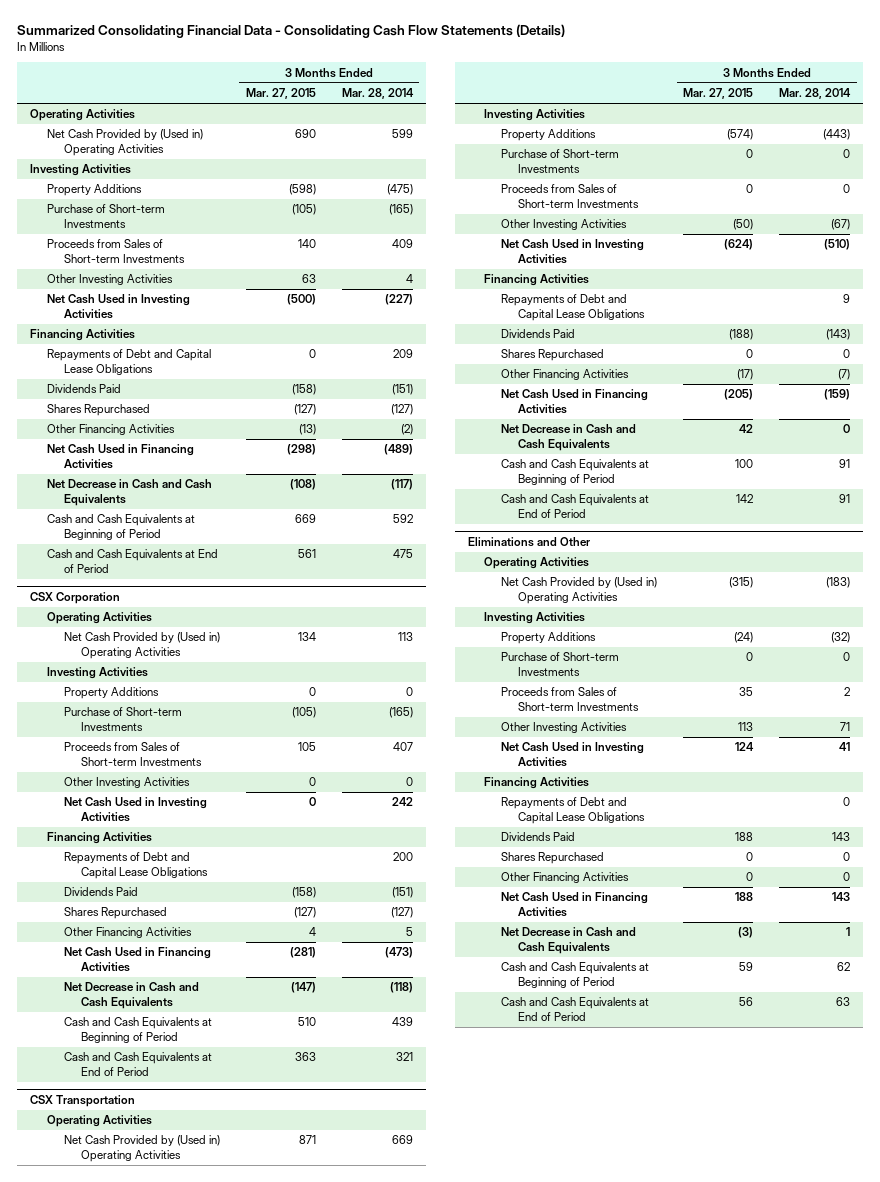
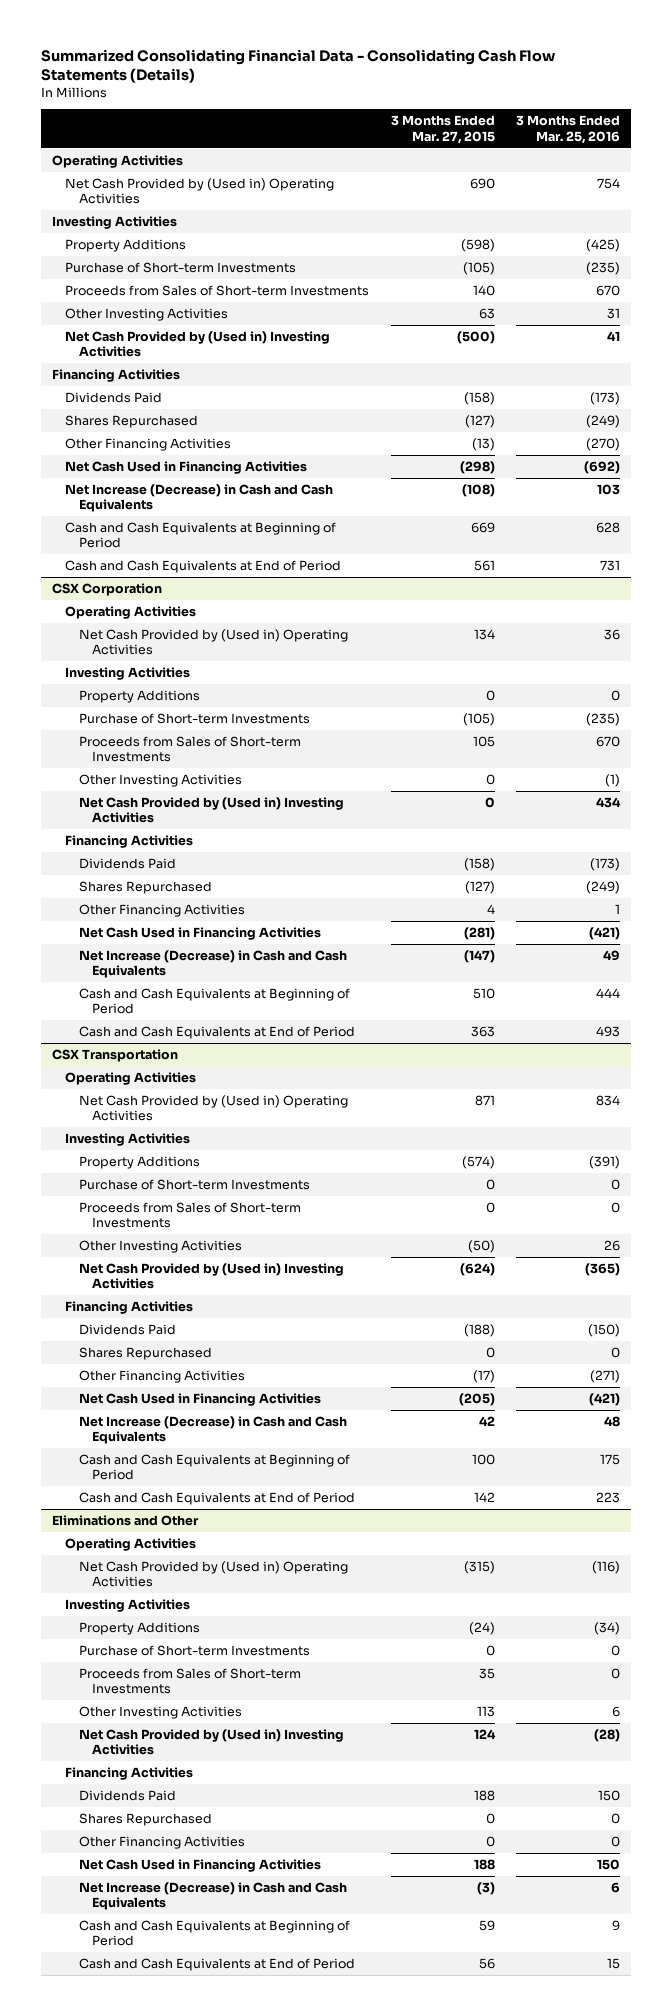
- | 3 Months Ended Mar. 27, 2015 | 3 Months Ended Mar. 28, 2014
+ | 3 Months Ended Mar. 27, 2015 | 3 Months Ended Mar. 25, 2016
- Net Cash Used in Investing Activities | (500) | (227)
+ Net Cash Provided by (Used in) Investing Activities | (500) | 41
- Repayments of Debt and Capital Lease Obligations | 0 | 209
- Net Decrease in Cash and Cash Equivalents | (108) | (117)
+ Net Increase (Decrease) in Cash and Cash Equivalents | (108) | 103
@ CSX Corporation
- Net Cash Used in Investing Activities | 0 | 242
+ Net Cash Provided by (Used in) Investing Activities | 0 | 434
- Repayments of Debt and Capital Lease Obligations | | 200
- Net Decrease in Cash and Cash Equivalents | (147) | (118)
+ Net Increase (Decrease) in Cash and Cash Equivalents | (147) | 49
@ CSX Transportation
- Net Cash Used in Investing Activities | (624) | (510)
+ Net Cash Provided by (Used in) Investing Activities | (624) | (365)
- Repayments of Debt and Capital Lease Obligations | | 9
- Net Decrease in Cash and Cash Equivalents | 42 | 0
+ Net Increase (Decrease) in Cash and Cash Equivalents | 42 | 48
@ Eliminations and Other
- Net Cash Used in Investing Activities | 124 | 41
+ Net Cash Provided by (Used in) Investing Activities | 124 | (28)
- Repayments of Debt and Capital Lease Obligations | | 0
- Net Decrease in Cash and Cash Equivalents | (3) | 1
+ Net Increase (Decrease) in Cash and Cash Equivalents | (3) | 6

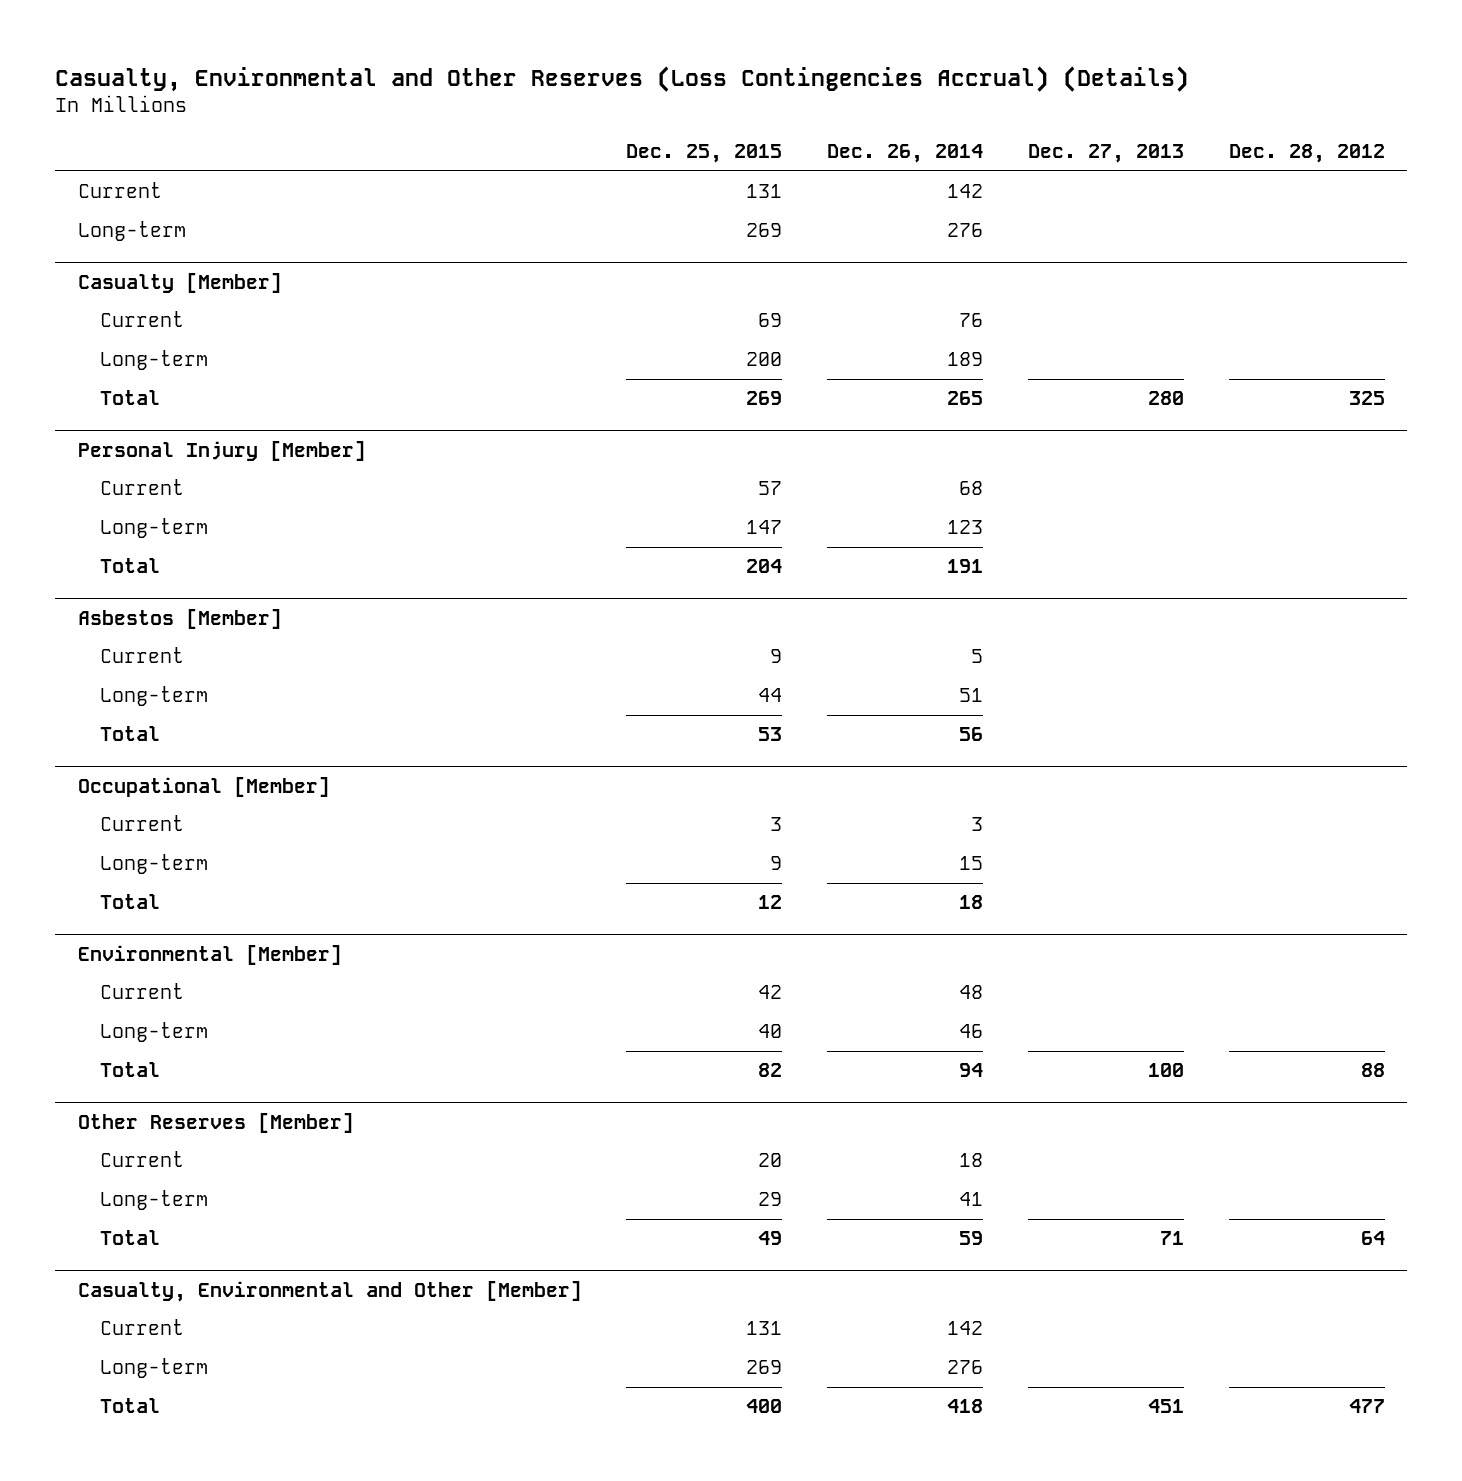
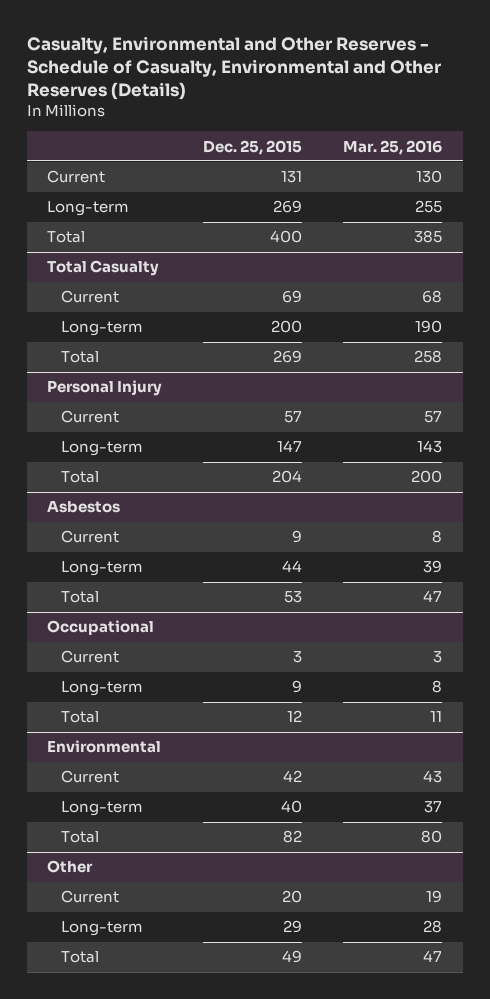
- Casualty, Environmental and Other Reserves (Loss Contingencies Accrual) (Details)
+ Casualty, Environmental and Other Reserves - Schedule of Casualty, Environmental and Other Reserves (Details)
- | Dec. 25, 2015 | Dec. 26, 2014 | Dec. 27, 2013 | Dec. 28, 2012
+ | Dec. 25, 2015 | Mar. 25, 2016
- Casualty [Member]
+ Total | 400 | 385
+ Total Casualty
- Personal Injury [Member]
+ Personal Injury
- Asbestos [Member]
+ Asbestos
- Occupational [Member]
+ Occupational
- Environmental [Member]
+ Environmental
- Other Reserves [Member]
+ Other
- Casualty, Environmental and Other [Member]
- Current | 131 | 142 | |
- Long-term | 269 | 276 | |
- Total | 400 | 418 | 451 | 477

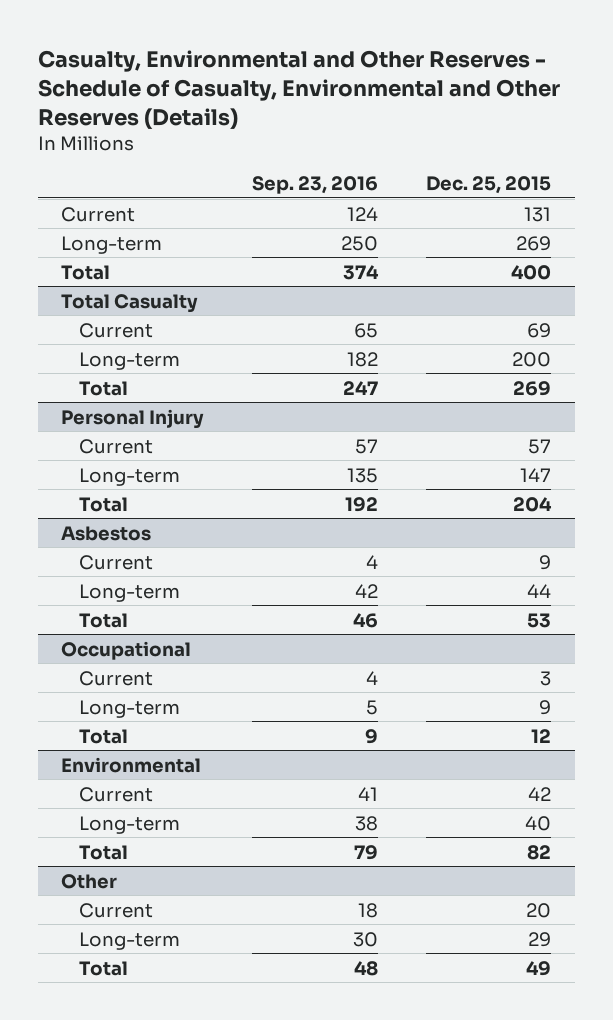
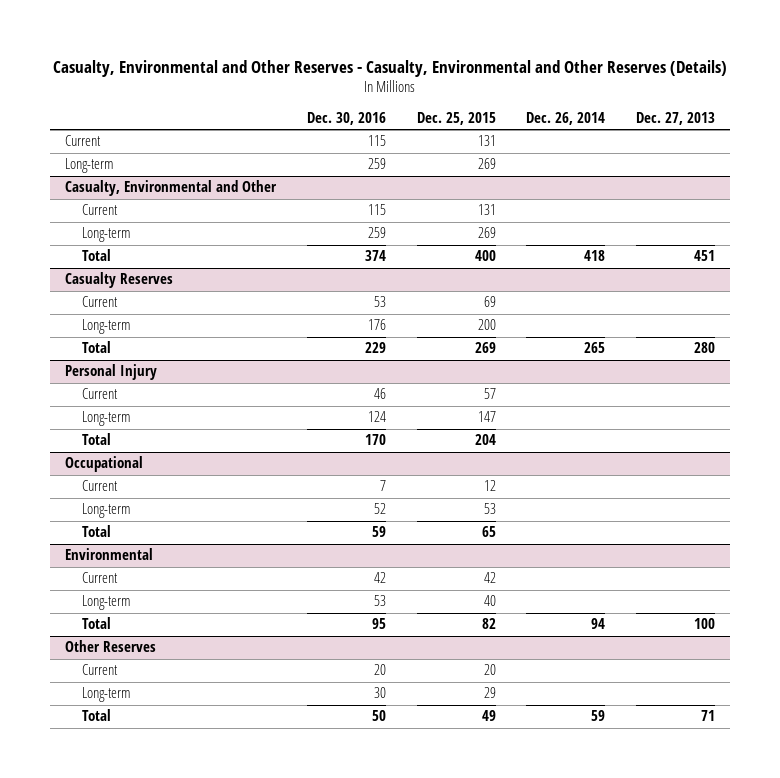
- Casualty, Environmental and Other Reserves - Schedule of Casualty, Environmental and Other Reserves (Details)
+ Casualty, Environmental and Other Reserves - Casualty, Environmental and Other Reserves (Details)
- | Sep. 23, 2016 | Dec. 25, 2015
+ | Dec. 30, 2016 | Dec. 25, 2015 | Dec. 26, 2014 | Dec. 27, 2013
+ Casualty, Environmental and Other
+ Current | 115 | 131 | |
+ Long-term | 259 | 269 | |
- Total Casualty
+ Casualty Reserves
- Asbestos
- Current | 4 | 9
- Long-term | 42 | 44
- Total | 46 | 53
@ Occupational
- Current | 4 | 3
- Long-term | 5 | 9
- Total | 9 | 12
+ Current | 7 | 12 | |
+ Long-term | 52 | 53 | |
+ Total | 59 | 65 | |
- Other
+ Other Reserves

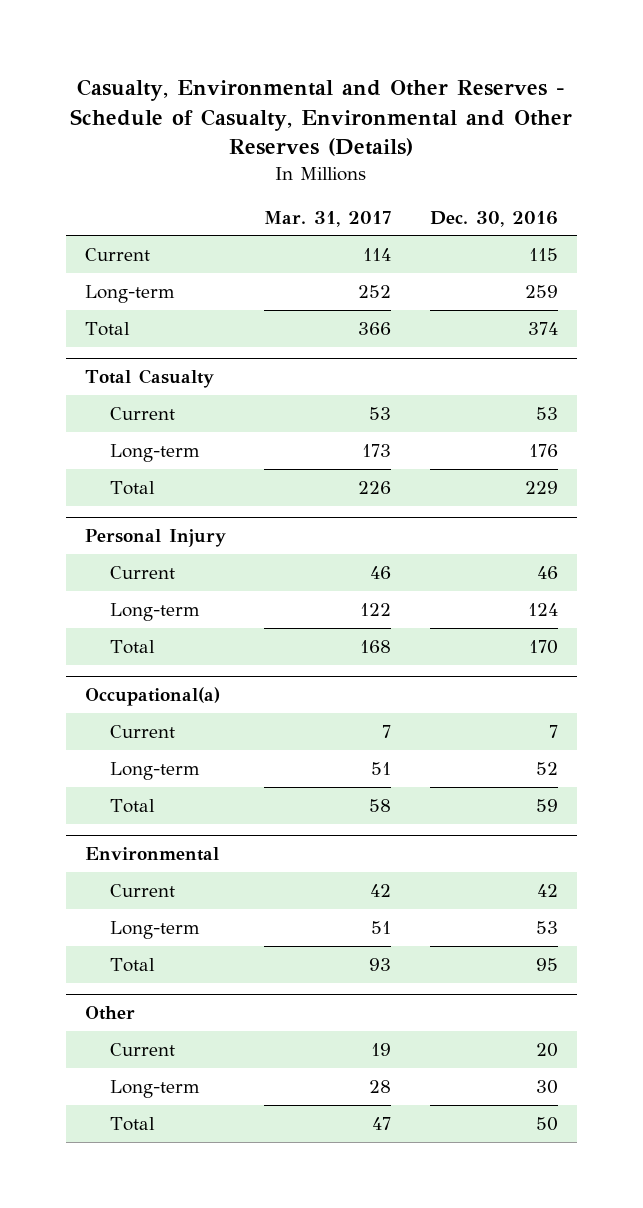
- Casualty, Environmental and Other Reserves - Casualty, Environmental and Other Reserves (Details)
+ Casualty, Environmental and Other Reserves - Schedule of Casualty, Environmental and Other Reserves (Details)
- | Dec. 30, 2016 | Dec. 25, 2015 | Dec. 26, 2014 | Dec. 27, 2013
+ | Mar. 31, 2017 | Dec. 30, 2016
- Casualty, Environmental and Other
- Current | 115 | 131 | |
- Long-term | 259 | 269 | |
- Casualty Reserves
+ Total Casualty
- Occupational
+ Occupational(a)
- Other Reserves
+ Other

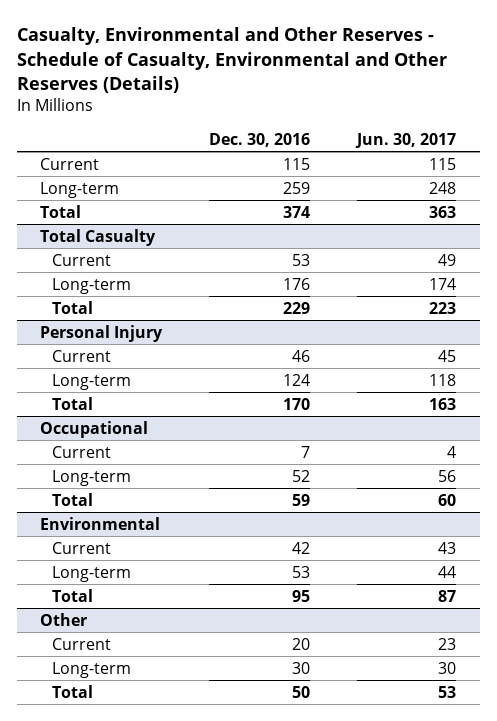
- | Mar. 31, 2017 | Dec. 30, 2016
+ | Dec. 30, 2016 | Jun. 30, 2017
- Occupational(a)
+ Occupational

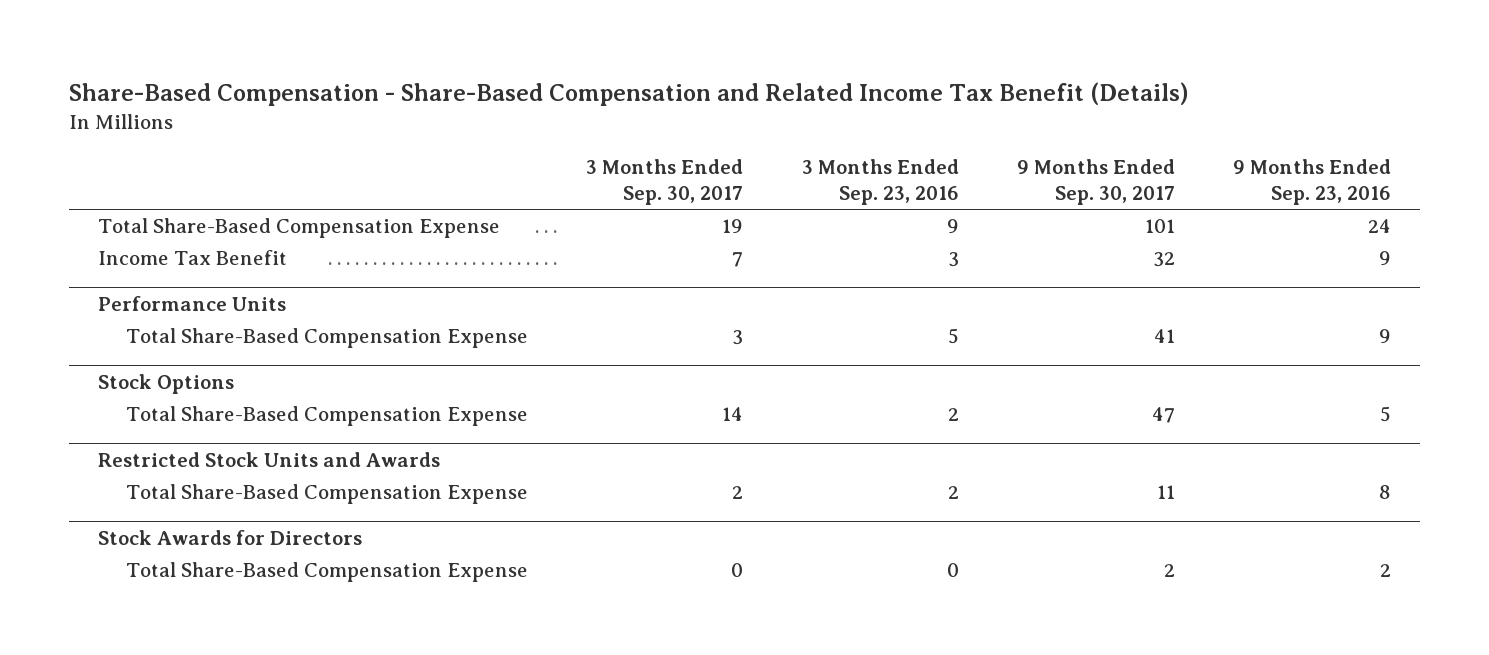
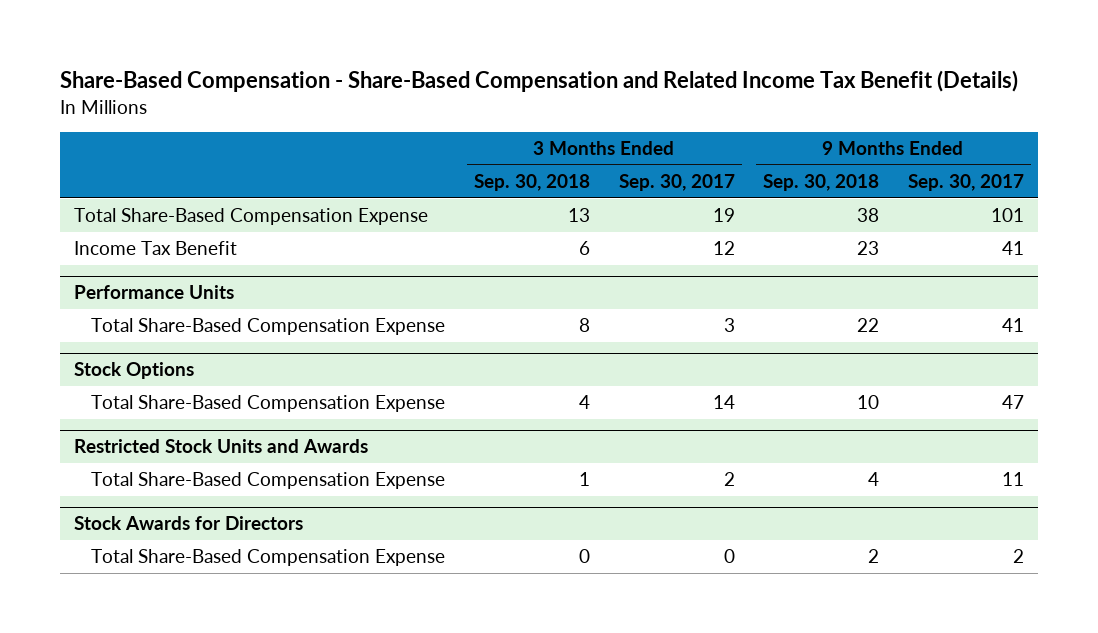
- | 3 Months Ended Sep. 30, 2017 | 3 Months Ended Sep. 23, 2016 | 9 Months Ended Sep. 30, 2017 | 9 Months Ended Sep. 23, 2016
+ | 3 Months Ended Sep. 30, 2018 | 3 Months Ended Sep. 30, 2017 | 9 Months Ended Sep. 30, 2018 | 9 Months Ended Sep. 30, 2017
- Income Tax Benefit | 7 | 3 | 32 | 9
+ Income Tax Benefit | 6 | 12 | 23 | 41

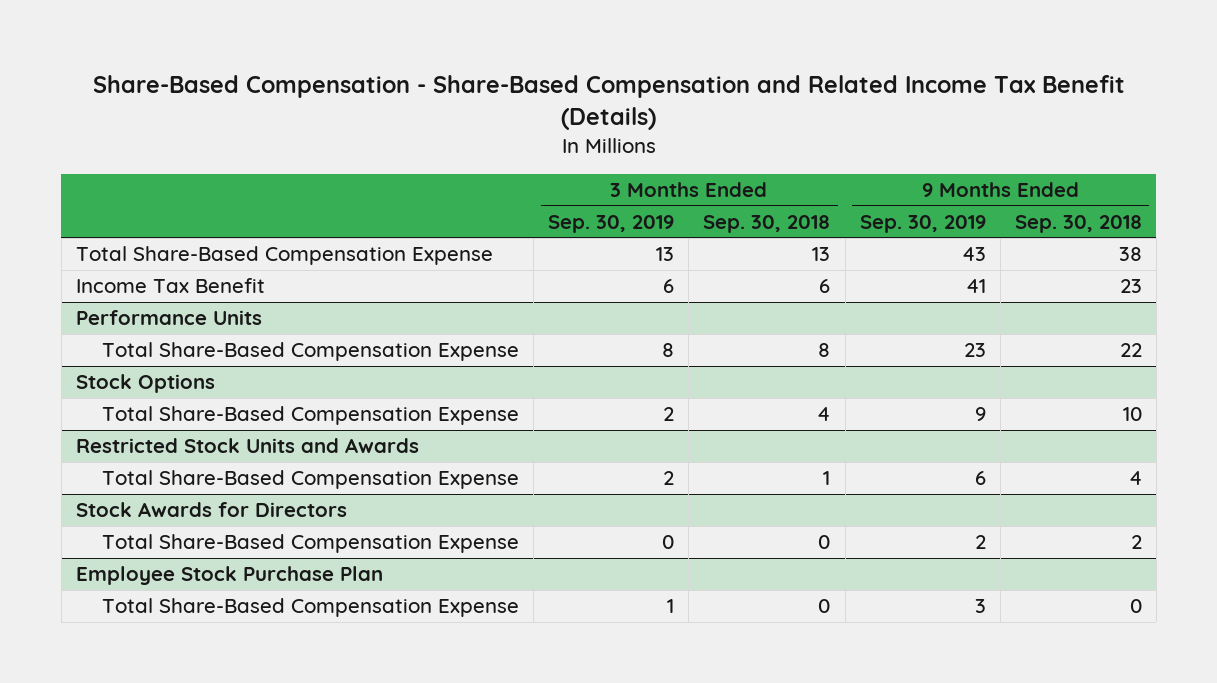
- | 3 Months Ended Sep. 30, 2018 | 3 Months Ended Sep. 30, 2017 | 9 Months Ended Sep. 30, 2018 | 9 Months Ended Sep. 30, 2017
+ | 3 Months Ended Sep. 30, 2019 | 3 Months Ended Sep. 30, 2018 | 9 Months Ended Sep. 30, 2019 | 9 Months Ended Sep. 30, 2018
+ Employee Stock Purchase Plan
+ Total Share-Based Compensation Expense | 1 | 0 | 3 | 0

